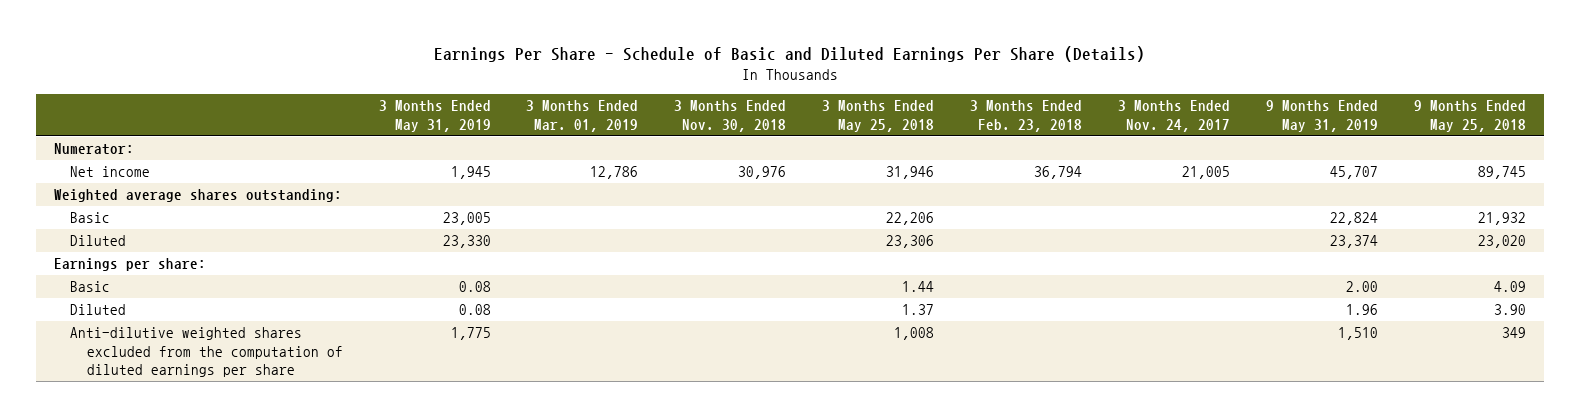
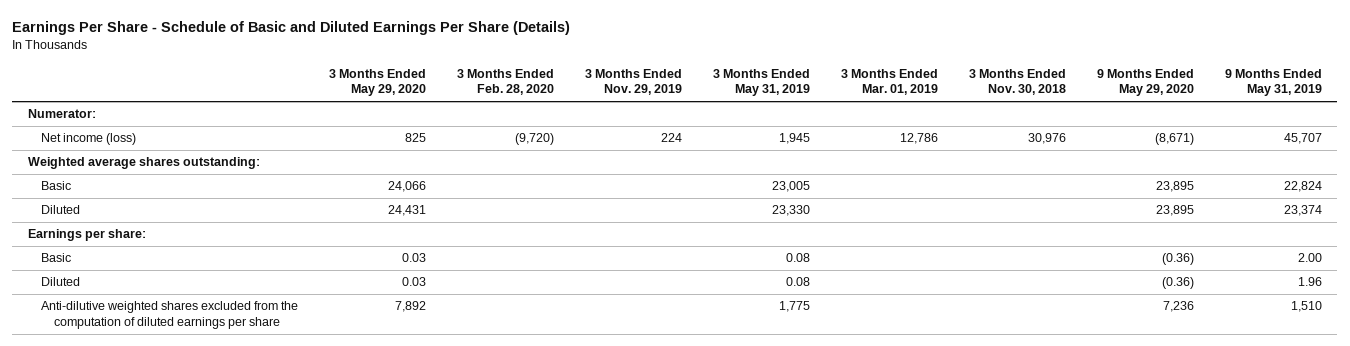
- | 3 Months Ended May 31, 2019 | 3 Months Ended Mar. 01, 2019 | 3 Months Ended Nov. 30, 2018 | 3 Months Ended May 25, 2018 | 3 Months Ended Feb. 23, 2018 | 3 Months Ended Nov. 24, 2017 | 9 Months Ended May 31, 2019 | 9 Months Ended May 25, 2018
+ | 3 Months Ended May 29, 2020 | 3 Months Ended Feb. 28, 2020 | 3 Months Ended Nov. 29, 2019 | 3 Months Ended May 31, 2019 | 3 Months Ended Mar. 01, 2019 | 3 Months Ended Nov. 30, 2018 | 9 Months Ended May 29, 2020 | 9 Months Ended May 31, 2019
- Net income | 1,945 | 12,786 | 30,976 | 31,946 | 36,794 | 21,005 | 45,707 | 89,745
+ Net income (loss) | 825 | (9,720) | 224 | 1,945 | 12,786 | 30,976 | (8,671) | 45,707

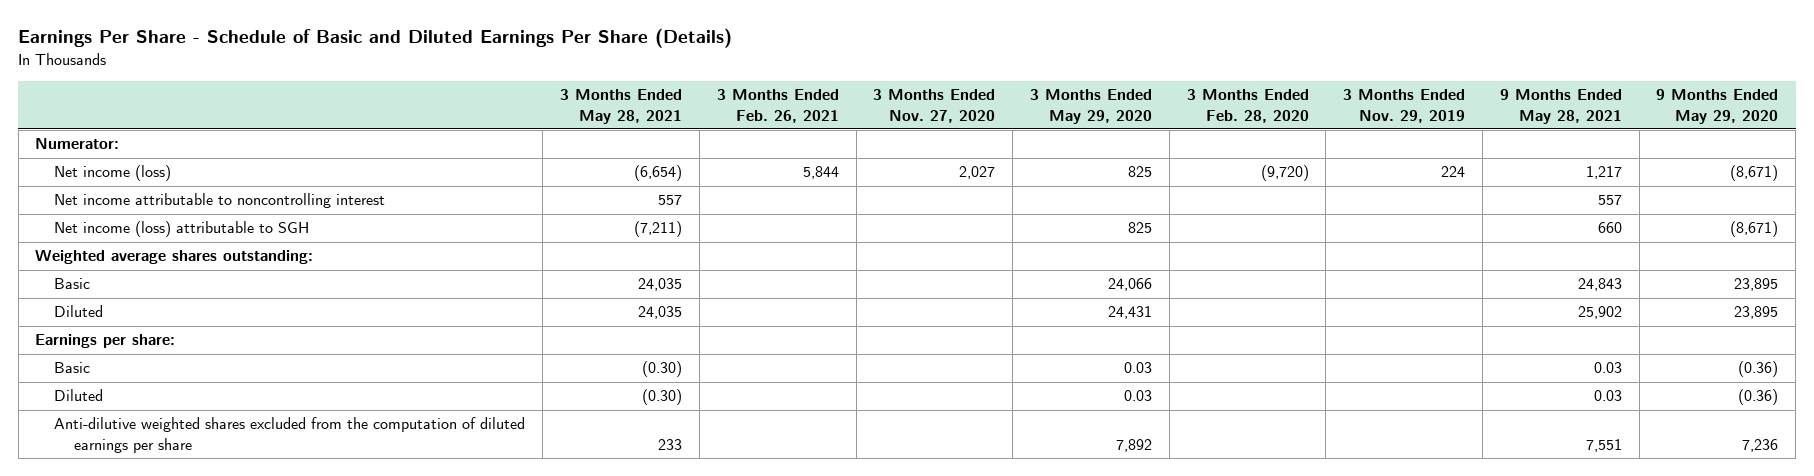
- | 3 Months Ended May 29, 2020 | 3 Months Ended Feb. 28, 2020 | 3 Months Ended Nov. 29, 2019 | 3 Months Ended May 31, 2019 | 3 Months Ended Mar. 01, 2019 | 3 Months Ended Nov. 30, 2018 | 9 Months Ended May 29, 2020 | 9 Months Ended May 31, 2019
+ | 3 Months Ended May 28, 2021 | 3 Months Ended Feb. 26, 2021 | 3 Months Ended Nov. 27, 2020 | 3 Months Ended May 29, 2020 | 3 Months Ended Feb. 28, 2020 | 3 Months Ended Nov. 29, 2019 | 9 Months Ended May 28, 2021 | 9 Months Ended May 29, 2020
+ Net income attributable to noncontrolling interest | 557 | | | | | | 557 |
+ Net income (loss) attributable to SGH | (7,211) | | | 825 | | | 660 | (8,671)

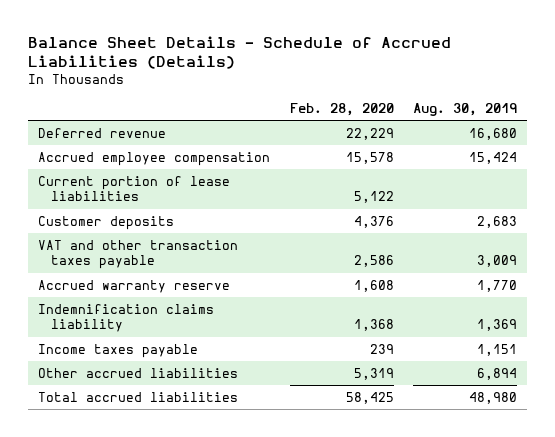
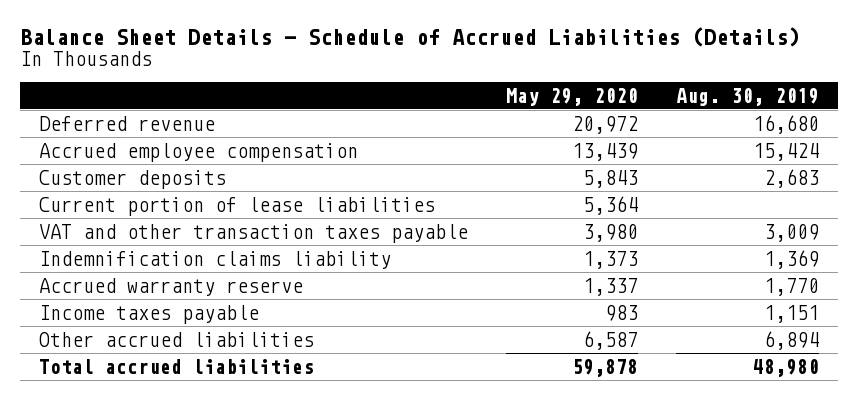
- | Feb. 28, 2020 | Aug. 30, 2019
+ | May 29, 2020 | Aug. 30, 2019
moved down: Current portion of lease liabilities | 5,364 |
moved down: Accrued warranty reserve | 1,337 | 1,770

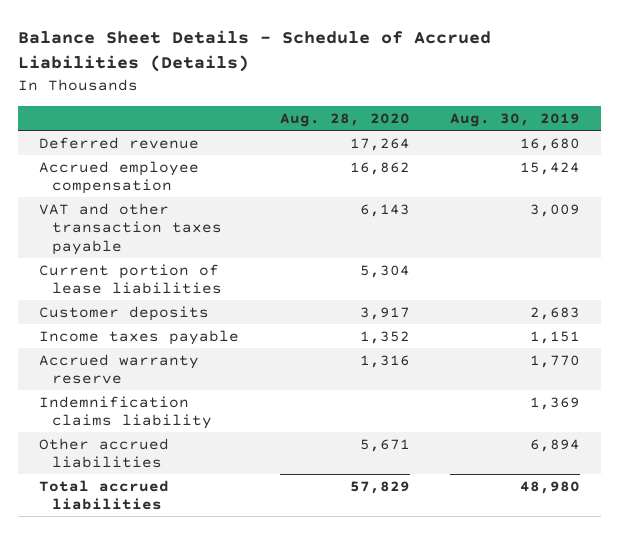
- | May 29, 2020 | Aug. 30, 2019
+ | Aug. 28, 2020 | Aug. 30, 2019
moved down: Current portion of lease liabilities | 5,304 |
moved down: Customer deposits | 3,917 | 2,683
moved down: Accrued warranty reserve | 1,316 | 1,770
moved down: Indemnification claims liability | | 1,369

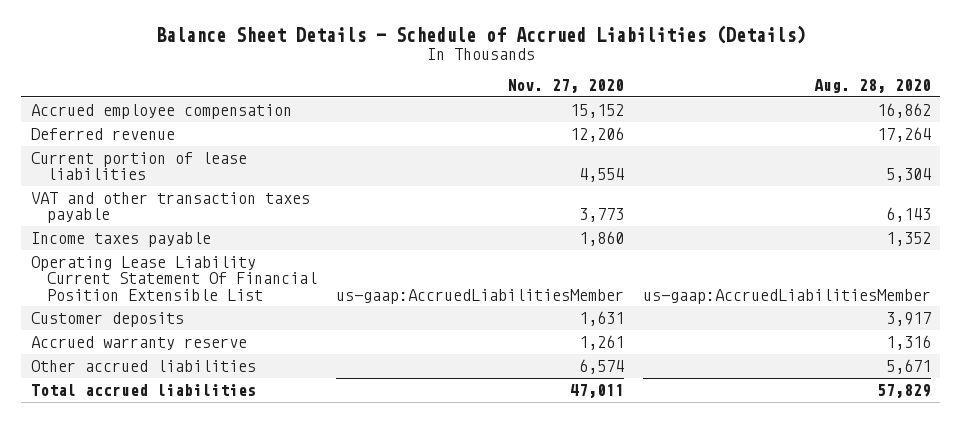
- | Aug. 28, 2020 | Aug. 30, 2019
+ | Nov. 27, 2020 | Aug. 28, 2020
moved down: Deferred revenue | 12,206 | 17,264
moved down: VAT and other transaction taxes payable | 3,773 | 6,143
+ Operating Lease Liability Current Statement Of Financial Position Extensible List | us-gaap:AccruedLiabilitiesMember | us-gaap:AccruedLiabilitiesMember
moved down: Customer deposits | 1,631 | 3,917
- Indemnification claims liability | | 1,369

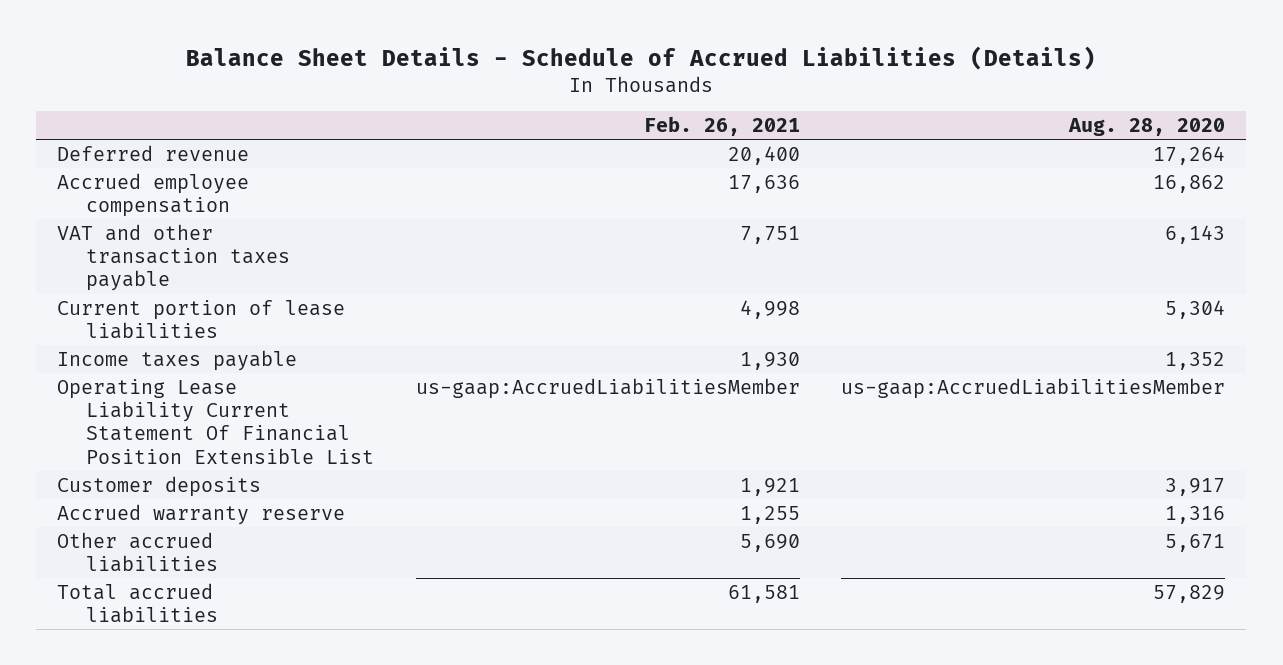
- | Nov. 27, 2020 | Aug. 28, 2020
+ | Feb. 26, 2021 | Aug. 28, 2020
moved down: Accrued employee compensation | 17,636 | 16,862
moved down: Current portion of lease liabilities | 4,998 | 5,304

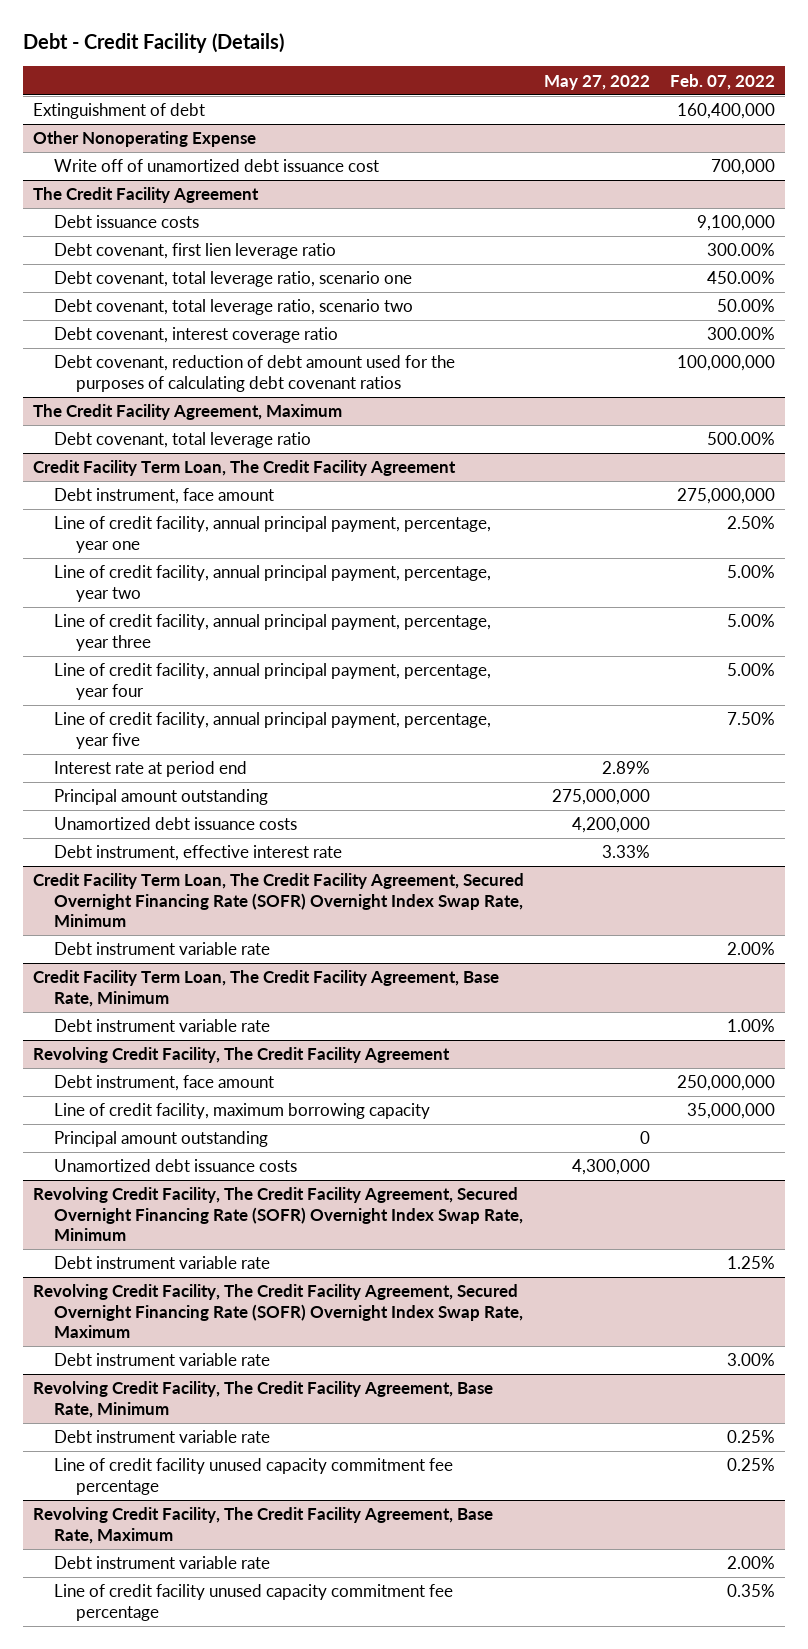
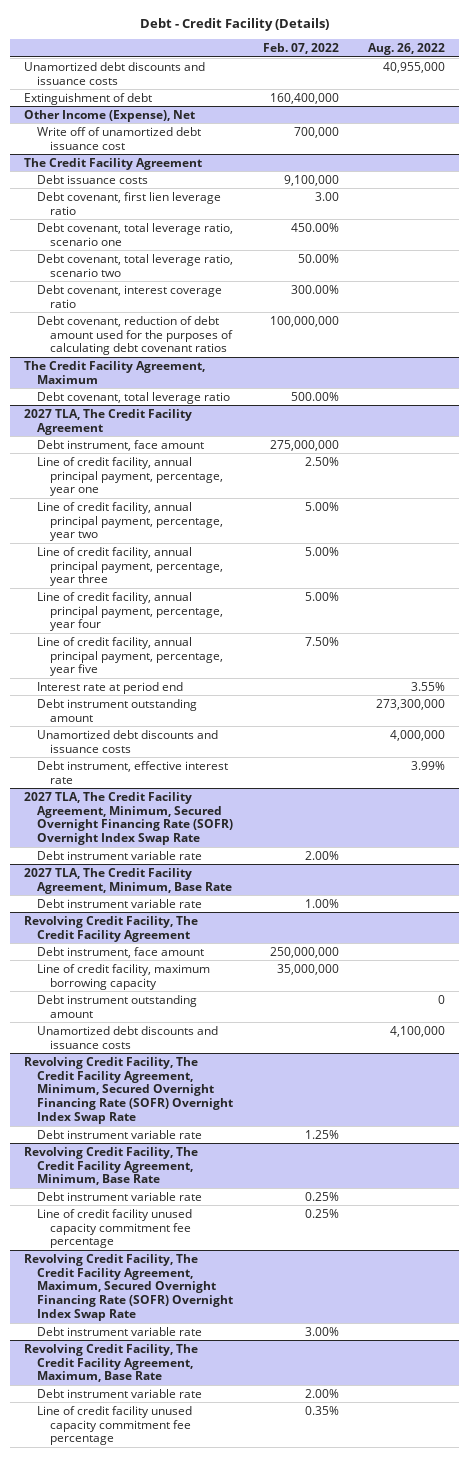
- | May 27, 2022 | Feb. 07, 2022
+ | Feb. 07, 2022 | Aug. 26, 2022
+ Unamortized debt discounts and issuance costs | | 40,955,000
- Other Nonoperating Expense
+ Other Income (Expense), Net
@ The Credit Facility Agreement
- Debt covenant, first lien leverage ratio | | 300.00%
+ Debt covenant, first lien leverage ratio | 3.00 |
- Credit Facility Term Loan, The Credit Facility Agreement
+ 2027 TLA, The Credit Facility Agreement
- Principal amount outstanding | 275,000,000 |
- Unamortized debt issuance costs | 4,200,000 |
+ Debt instrument outstanding amount | | 273,300,000
+ Unamortized debt discounts and issuance costs | | 4,000,000
- Credit Facility Term Loan, The Credit Facility Agreement, Secured Overnight Financing Rate (SOFR) Overnight Index Swap Rate, Minimum
+ 2027 TLA, The Credit Facility Agreement, Minimum, Secured Overnight Financing Rate (SOFR) Overnight Index Swap Rate
- Credit Facility Term Loan, The Credit Facility Agreement, Base Rate, Minimum
+ 2027 TLA, The Credit Facility Agreement, Minimum, Base Rate
@ Revolving Credit Facility, The Credit Facility Agreement
- Principal amount outstanding | 0 |
- Unamortized debt issuance costs | 4,300,000 |
- Revolving Credit Facility, The Credit Facility Agreement, Secured Overnight Financing Rate (SOFR) Overnight Index Swap Rate, Minimum
@ Revolving Credit Facility, The Credit Facility Agreement
+ Debt instrument outstanding amount | | 0
+ Unamortized debt discounts and issuance costs | | 4,100,000
+ Revolving Credit Facility, The Credit Facility Agreement, Minimum, Secured Overnight Financing Rate (SOFR) Overnight Index Swap Rate
- Revolving Credit Facility, The Credit Facility Agreement, Secured Overnight Financing Rate (SOFR) Overnight Index Swap Rate, Maximum
- Debt instrument variable rate | | 3.00%
- Revolving Credit Facility, The Credit Facility Agreement, Base Rate, Minimum
+ Revolving Credit Facility, The Credit Facility Agreement, Minimum, Base Rate
- Revolving Credit Facility, The Credit Facility Agreement, Base Rate, Maximum
+ Revolving Credit Facility, The Credit Facility Agreement, Maximum, Secured Overnight Financing Rate (SOFR) Overnight Index Swap Rate
+ Debt instrument variable rate | 3.00% |
+ Revolving Credit Facility, The Credit Facility Agreement, Maximum, Base Rate

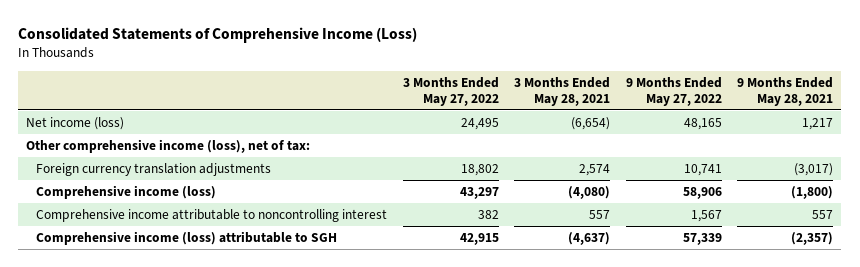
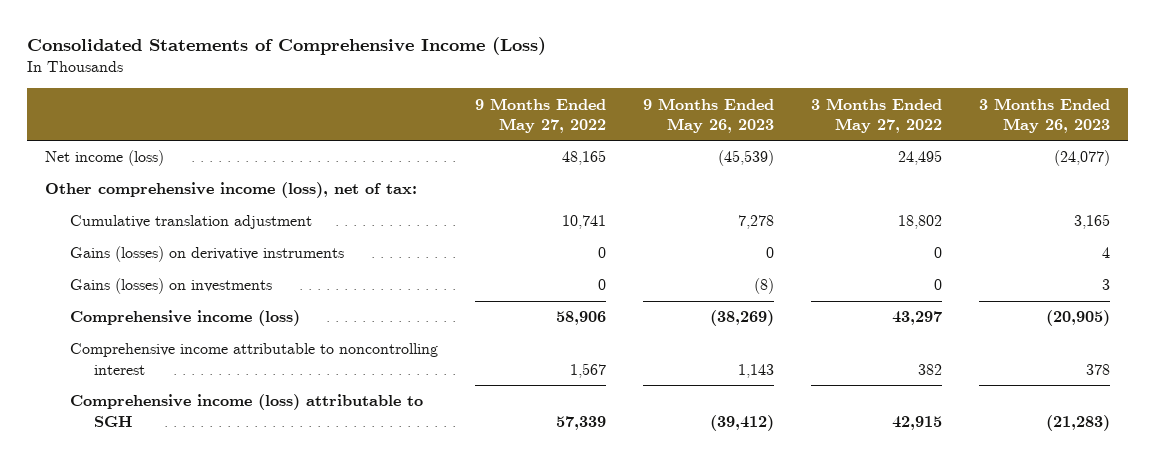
- | 3 Months Ended May 27, 2022 | 3 Months Ended May 28, 2021 | 9 Months Ended May 27, 2022 | 9 Months Ended May 28, 2021
+ | 9 Months Ended May 27, 2022 | 9 Months Ended May 26, 2023 | 3 Months Ended May 27, 2022 | 3 Months Ended May 26, 2023
- Foreign currency translation adjustments | 18,802 | 2,574 | 10,741 | (3,017)
+ Cumulative translation adjustment | 10,741 | 7,278 | 18,802 | 3,165
+ Gains (losses) on derivative instruments | 0 | 0 | 0 | 4
+ Gains (losses) on investments | 0 | (8) | 0 | 3

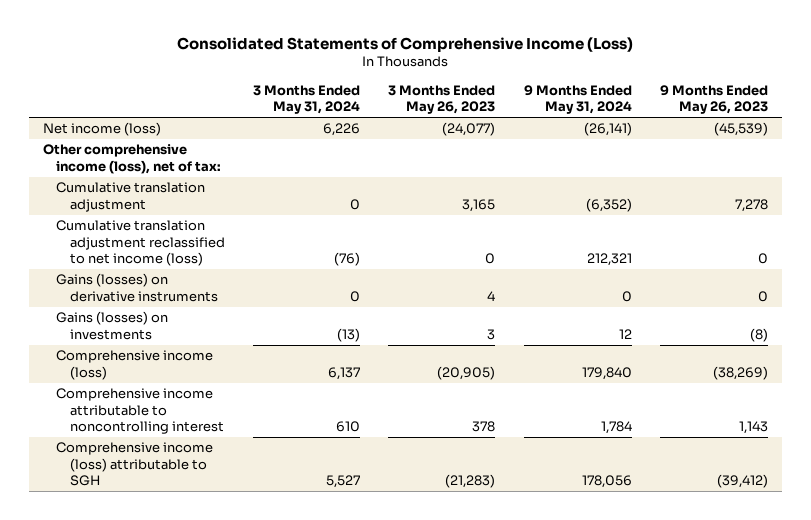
- | 9 Months Ended May 27, 2022 | 9 Months Ended May 26, 2023 | 3 Months Ended May 27, 2022 | 3 Months Ended May 26, 2023
+ | 3 Months Ended May 31, 2024 | 3 Months Ended May 26, 2023 | 9 Months Ended May 31, 2024 | 9 Months Ended May 26, 2023
+ Cumulative translation adjustment reclassified to net income (loss) | (76) | 0 | 212,321 | 0

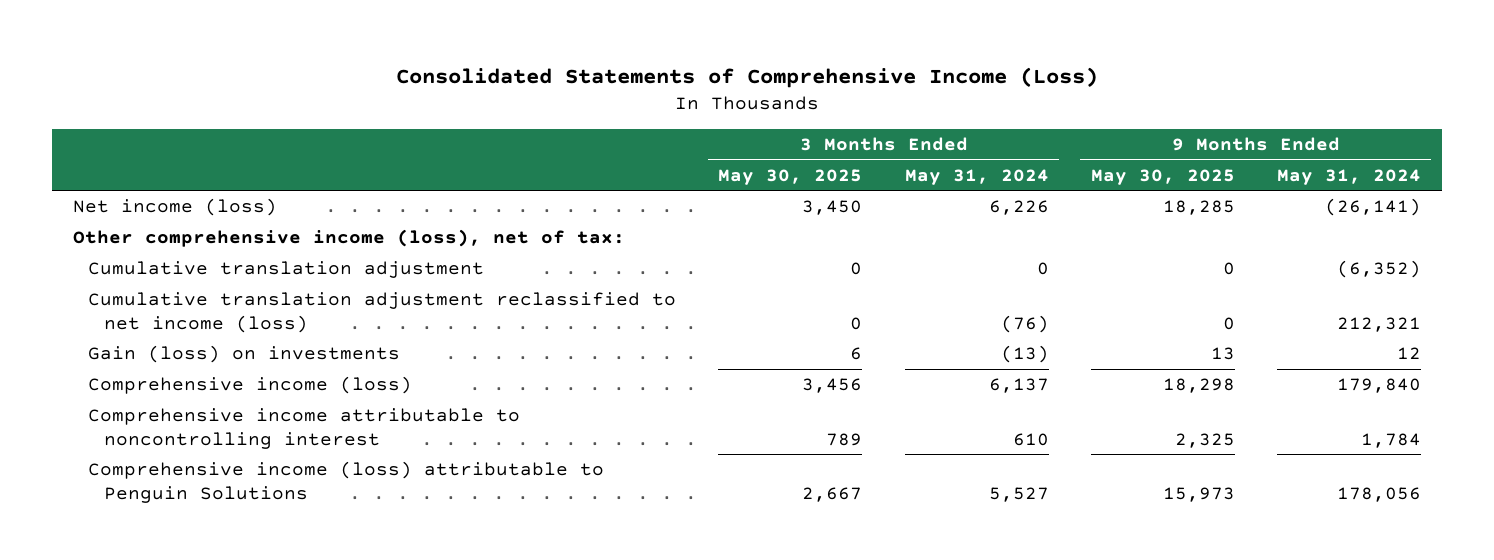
- | 3 Months Ended May 31, 2024 | 3 Months Ended May 26, 2023 | 9 Months Ended May 31, 2024 | 9 Months Ended May 26, 2023
+ | 3 Months Ended May 30, 2025 | 3 Months Ended May 31, 2024 | 9 Months Ended May 30, 2025 | 9 Months Ended May 31, 2024
- Gains (losses) on derivative instruments | 0 | 4 | 0 | 0
- Gains (losses) on investments | (13) | 3 | 12 | (8)
+ Gain (loss) on investments | 6 | (13) | 13 | 12
- Comprehensive income (loss) attributable to SGH | 5,527 | (21,283) | 178,056 | (39,412)
+ Comprehensive income (loss) attributable to Penguin Solutions | 2,667 | 5,527 | 15,973 | 178,056

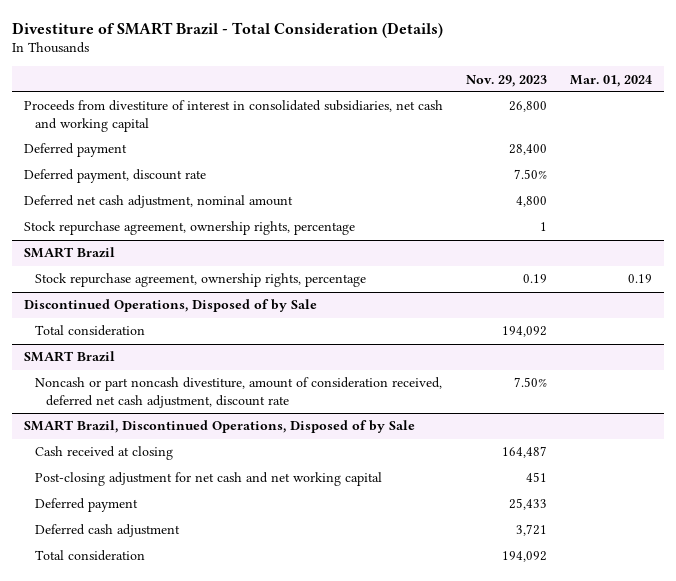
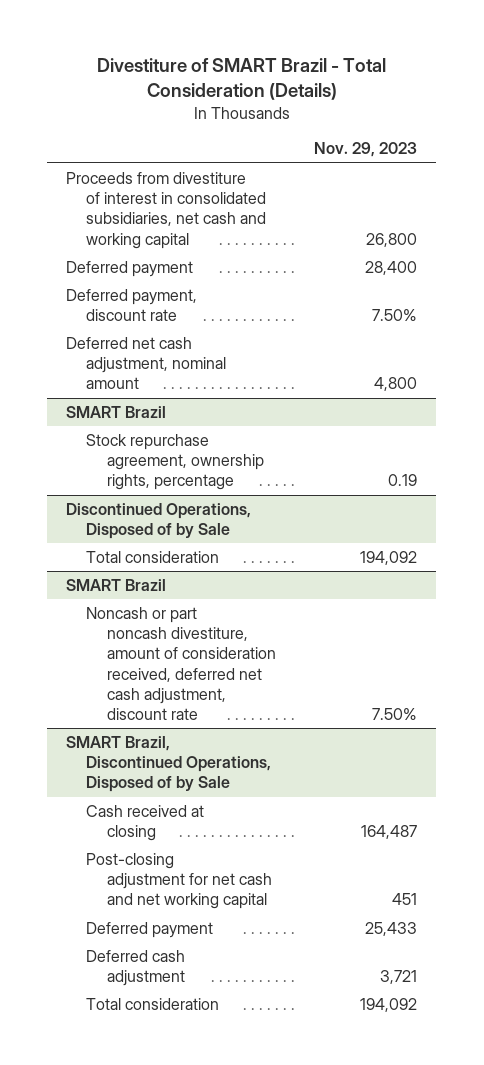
- | Nov. 29, 2023 | Mar. 01, 2024
+ | Nov. 29, 2023
- Stock repurchase agreement, ownership rights, percentage | 1 |

